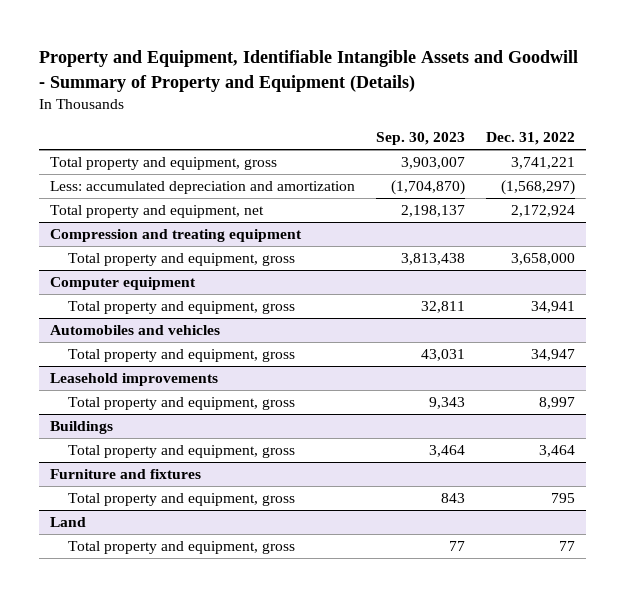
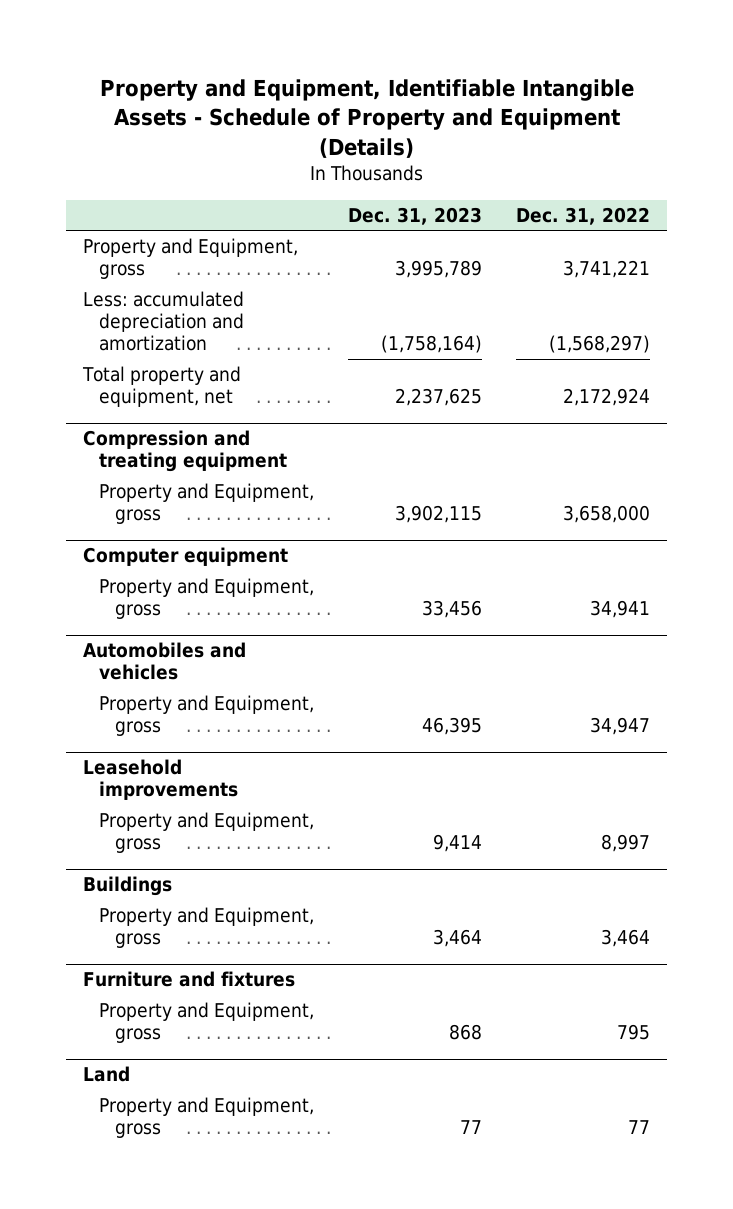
- Property and Equipment, Identifiable Intangible Assets and Goodwill - Summary of Property and Equipment (Details)
+ Property and Equipment, Identifiable Intangible Assets - Schedule of Property and Equipment (Details)
- | Sep. 30, 2023 | Dec. 31, 2022
+ | Dec. 31, 2023 | Dec. 31, 2022
- Total property and equipment, gross | 3,903,007 | 3,741,221
+ Property and Equipment, gross | 3,995,789 | 3,741,221
@ Compression and treating equipment
- Total property and equipment, gross | 3,813,438 | 3,658,000
+ Property and Equipment, gross | 3,902,115 | 3,658,000
@ Computer equipment
- Total property and equipment, gross | 32,811 | 34,941
+ Property and Equipment, gross | 33,456 | 34,941
@ Automobiles and vehicles
- Total property and equipment, gross | 43,031 | 34,947
+ Property and Equipment, gross | 46,395 | 34,947
@ Leasehold improvements
- Total property and equipment, gross | 9,343 | 8,997
+ Property and Equipment, gross | 9,414 | 8,997
@ Buildings
- Total property and equipment, gross | 3,464 | 3,464
+ Property and Equipment, gross | 3,464 | 3,464
@ Furniture and fixtures
- Total property and equipment, gross | 843 | 795
+ Property and Equipment, gross | 868 | 795
@ Land
- Total property and equipment, gross | 77 | 77
+ Property and Equipment, gross | 77 | 77

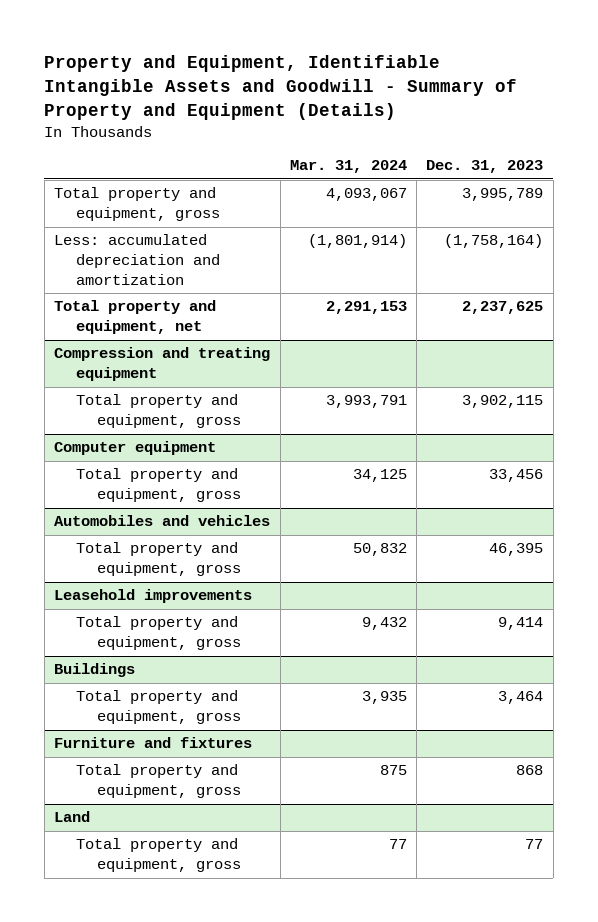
- Property and Equipment, Identifiable Intangible Assets - Schedule of Property and Equipment (Details)
+ Property and Equipment, Identifiable Intangible Assets and Goodwill - Summary of Property and Equipment (Details)
- | Dec. 31, 2023 | Dec. 31, 2022
+ | Mar. 31, 2024 | Dec. 31, 2023
- Property and Equipment, gross | 3,995,789 | 3,741,221
+ Total property and equipment, gross | 4,093,067 | 3,995,789
@ Compression and treating equipment
- Property and Equipment, gross | 3,902,115 | 3,658,000
+ Total property and equipment, gross | 3,993,791 | 3,902,115
@ Computer equipment
- Property and Equipment, gross | 33,456 | 34,941
+ Total property and equipment, gross | 34,125 | 33,456
@ Automobiles and vehicles
- Property and Equipment, gross | 46,395 | 34,947
+ Total property and equipment, gross | 50,832 | 46,395
@ Leasehold improvements
- Property and Equipment, gross | 9,414 | 8,997
+ Total property and equipment, gross | 9,432 | 9,414
@ Buildings
- Property and Equipment, gross | 3,464 | 3,464
+ Total property and equipment, gross | 3,935 | 3,464
@ Furniture and fixtures
- Property and Equipment, gross | 868 | 795
+ Total property and equipment, gross | 875 | 868
@ Land
- Property and Equipment, gross | 77 | 77
+ Total property and equipment, gross | 77 | 77

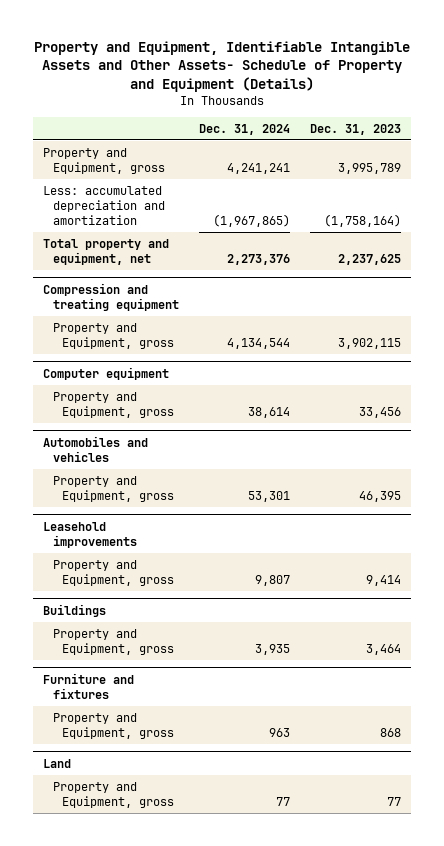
- Property and Equipment, Identifiable Intangible Assets and Goodwill - Summary of Property and Equipment (Details)
+ Property and Equipment, Identifiable Intangible Assets and Other Assets- Schedule of Property and Equipment (Details)
- | Mar. 31, 2024 | Dec. 31, 2023
+ | Dec. 31, 2024 | Dec. 31, 2023
- Total property and equipment, gross | 4,093,067 | 3,995,789
+ Property and Equipment, gross | 4,241,241 | 3,995,789
@ Compression and treating equipment
- Total property and equipment, gross | 3,993,791 | 3,902,115
+ Property and Equipment, gross | 4,134,544 | 3,902,115
@ Computer equipment
- Total property and equipment, gross | 34,125 | 33,456
+ Property and Equipment, gross | 38,614 | 33,456
@ Automobiles and vehicles
- Total property and equipment, gross | 50,832 | 46,395
+ Property and Equipment, gross | 53,301 | 46,395
@ Leasehold improvements
- Total property and equipment, gross | 9,432 | 9,414
+ Property and Equipment, gross | 9,807 | 9,414
@ Buildings
- Total property and equipment, gross | 3,935 | 3,464
+ Property and Equipment, gross | 3,935 | 3,464
@ Furniture and fixtures
- Total property and equipment, gross | 875 | 868
+ Property and Equipment, gross | 963 | 868
@ Land
- Total property and equipment, gross | 77 | 77
+ Property and Equipment, gross | 77 | 77

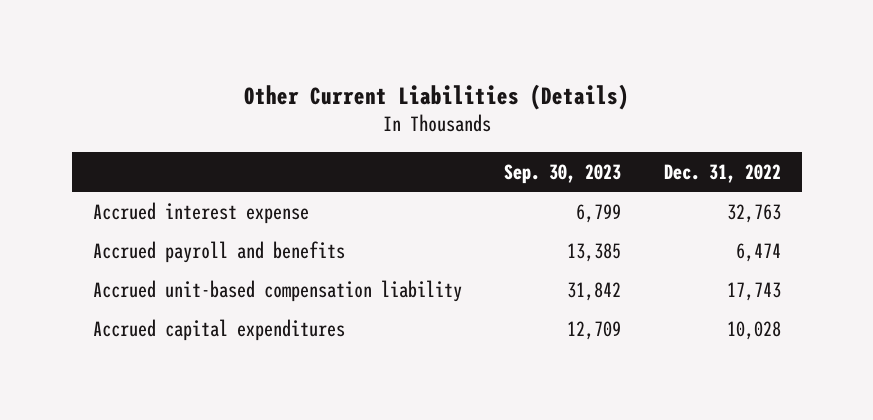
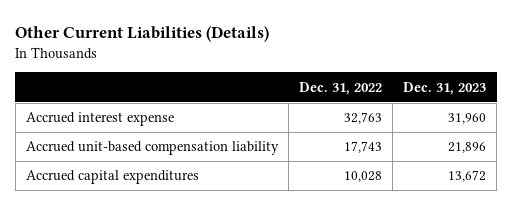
- | Sep. 30, 2023 | Dec. 31, 2022
+ | Dec. 31, 2022 | Dec. 31, 2023
- Accrued payroll and benefits | 13,385 | 6,474

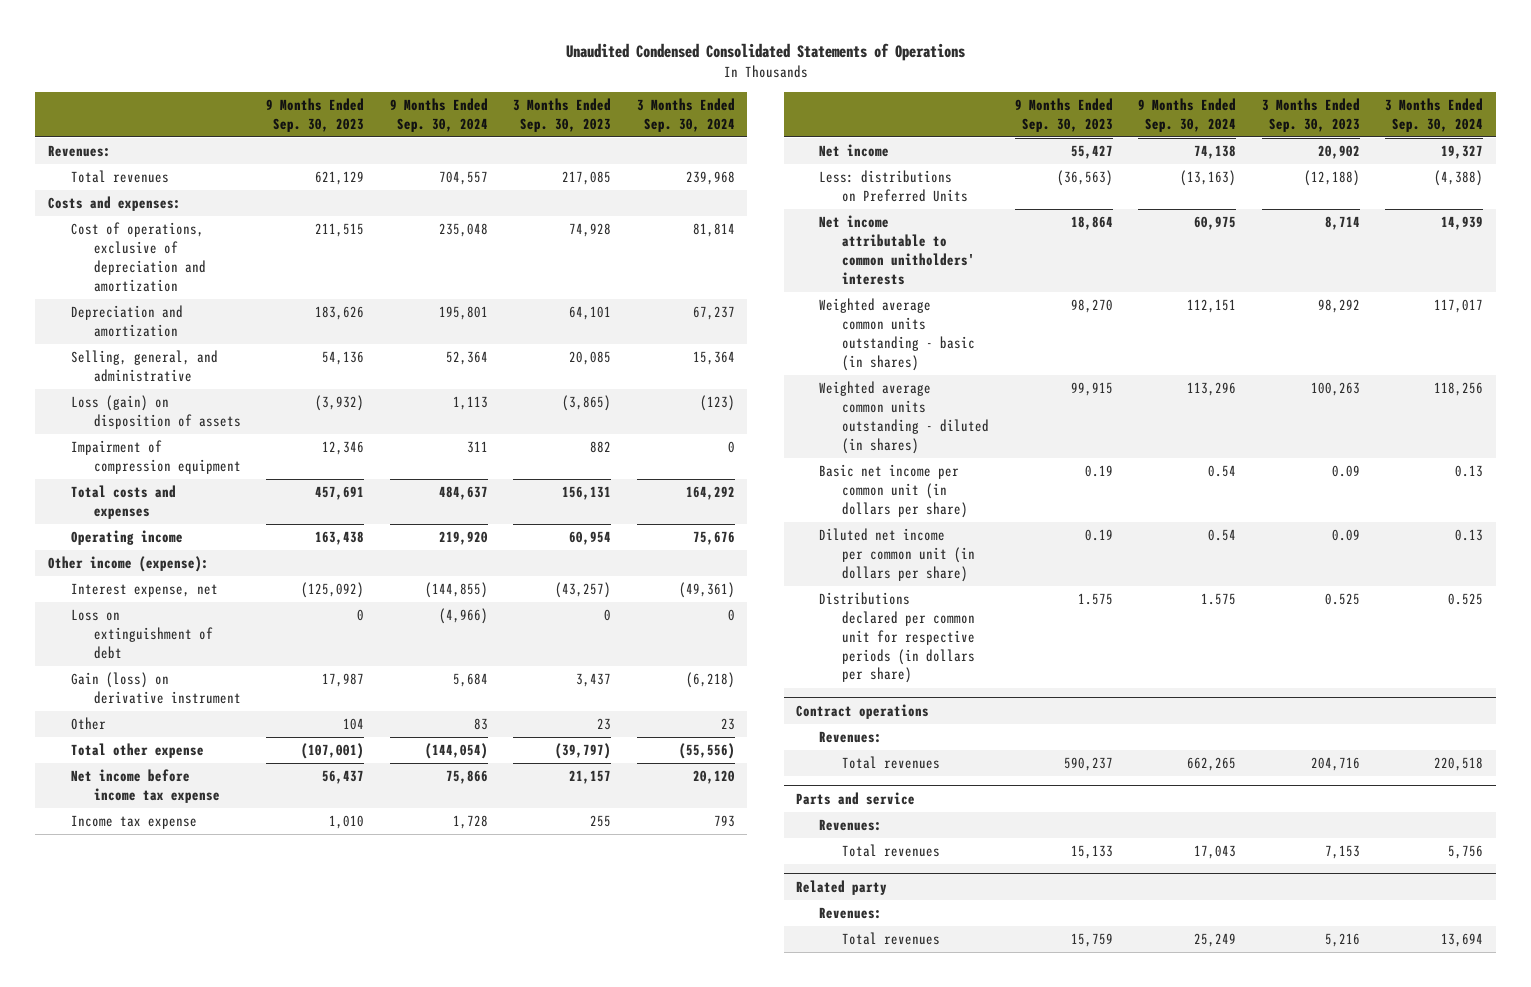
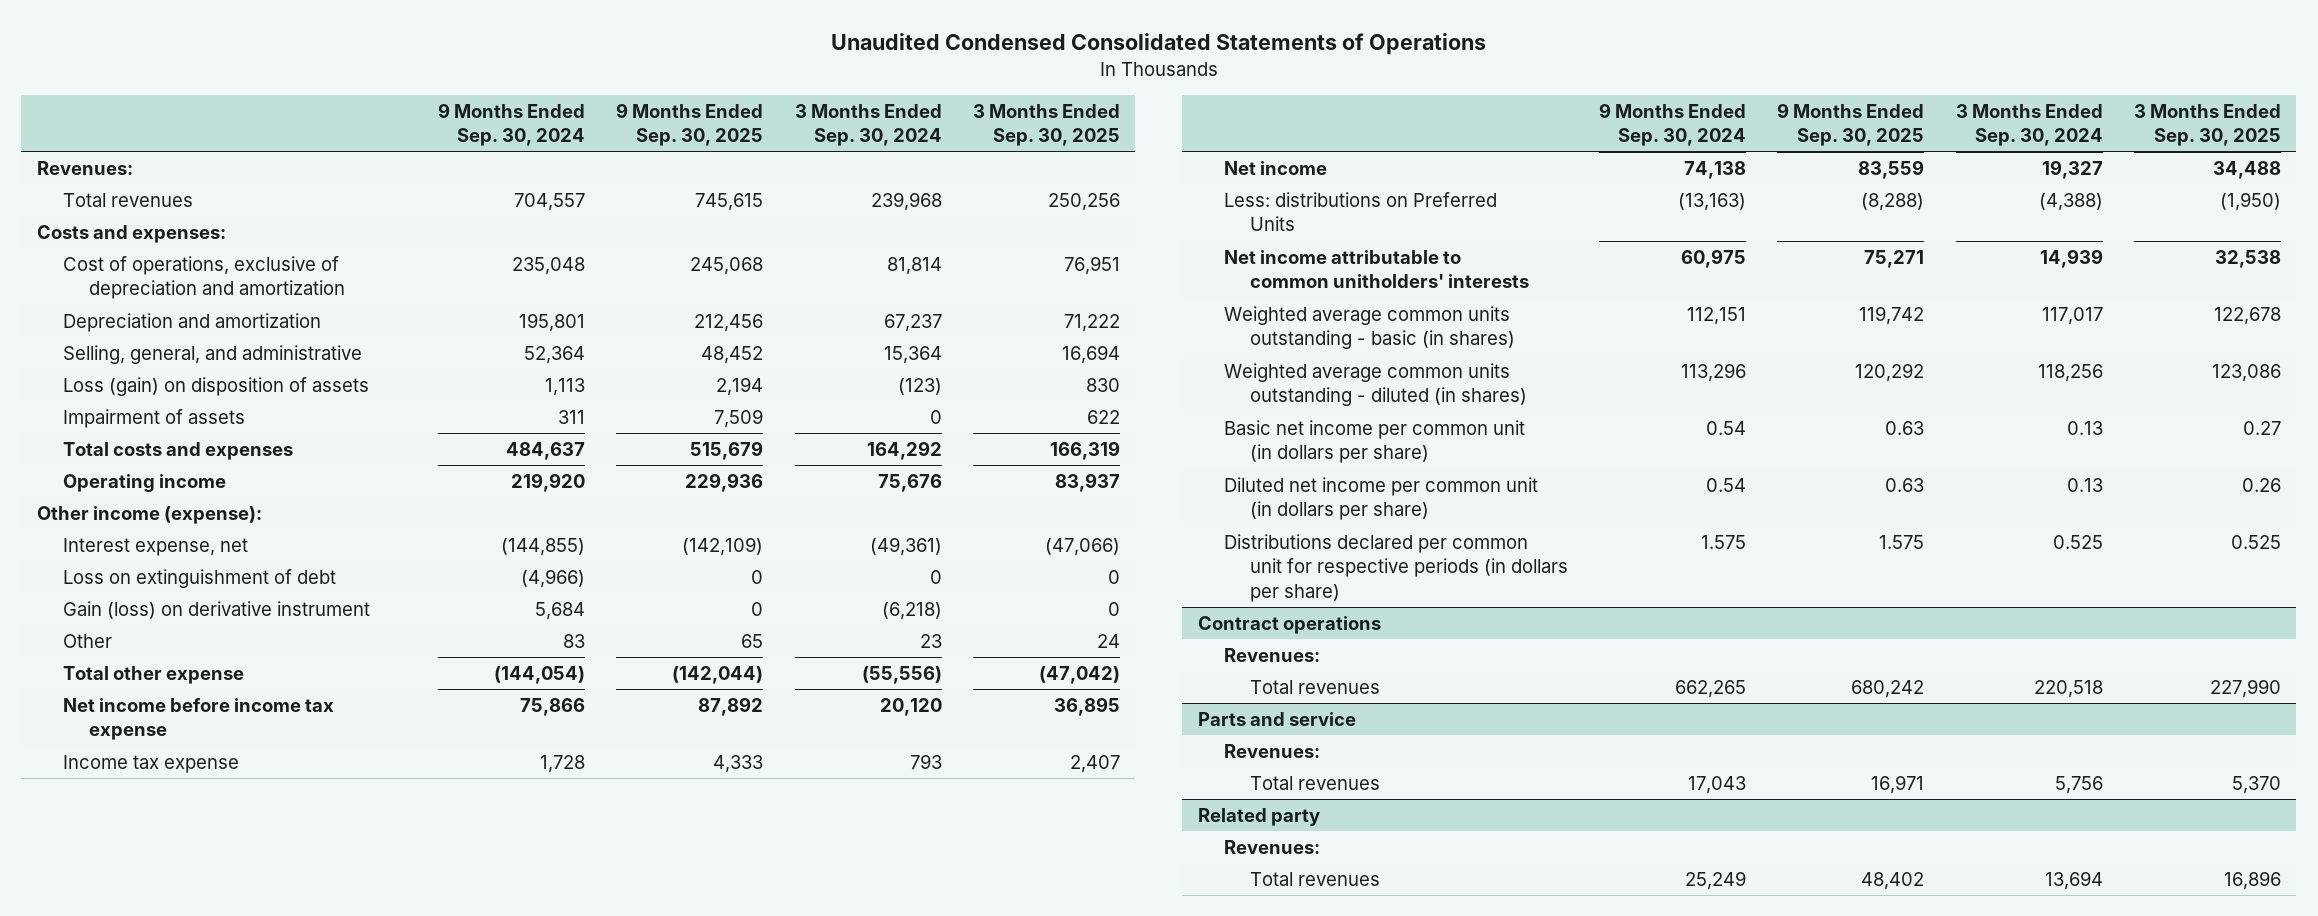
- | 9 Months Ended Sep. 30, 2023 | 9 Months Ended Sep. 30, 2024 | 3 Months Ended Sep. 30, 2023 | 3 Months Ended Sep. 30, 2024
+ | 9 Months Ended Sep. 30, 2024 | 9 Months Ended Sep. 30, 2025 | 3 Months Ended Sep. 30, 2024 | 3 Months Ended Sep. 30, 2025
- Impairment of compression equipment | 12,346 | 311 | 882 | 0
+ Impairment of assets | 311 | 7,509 | 0 | 622

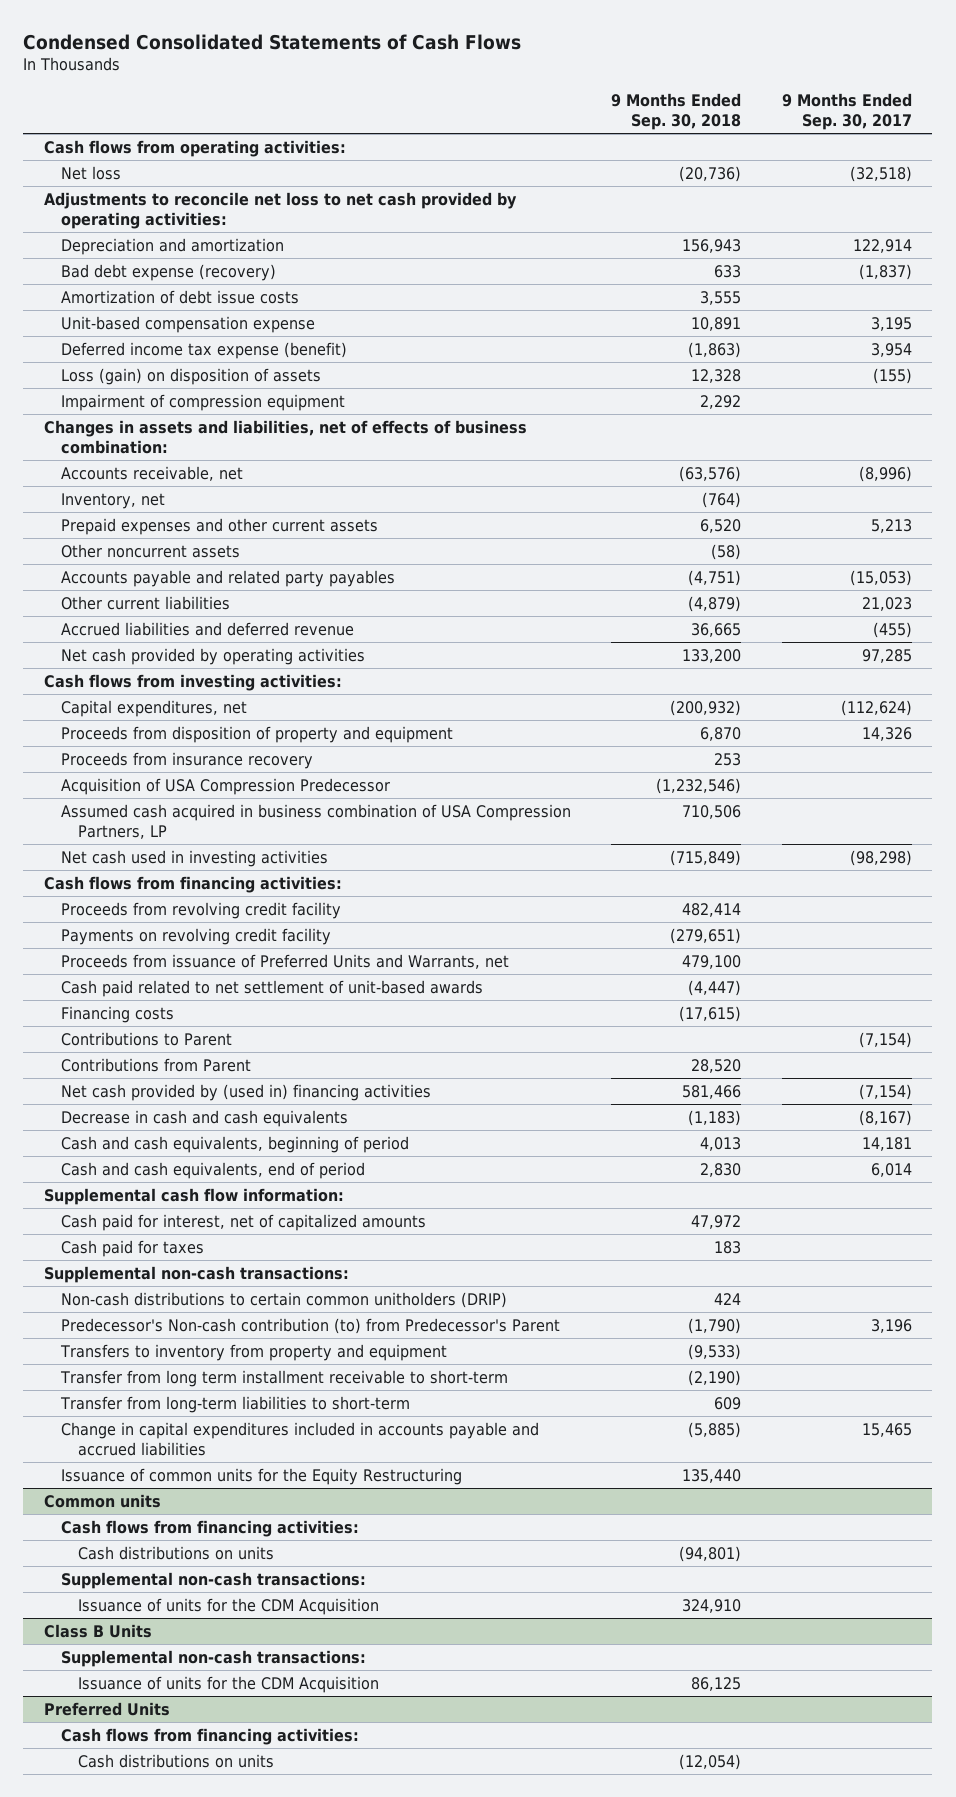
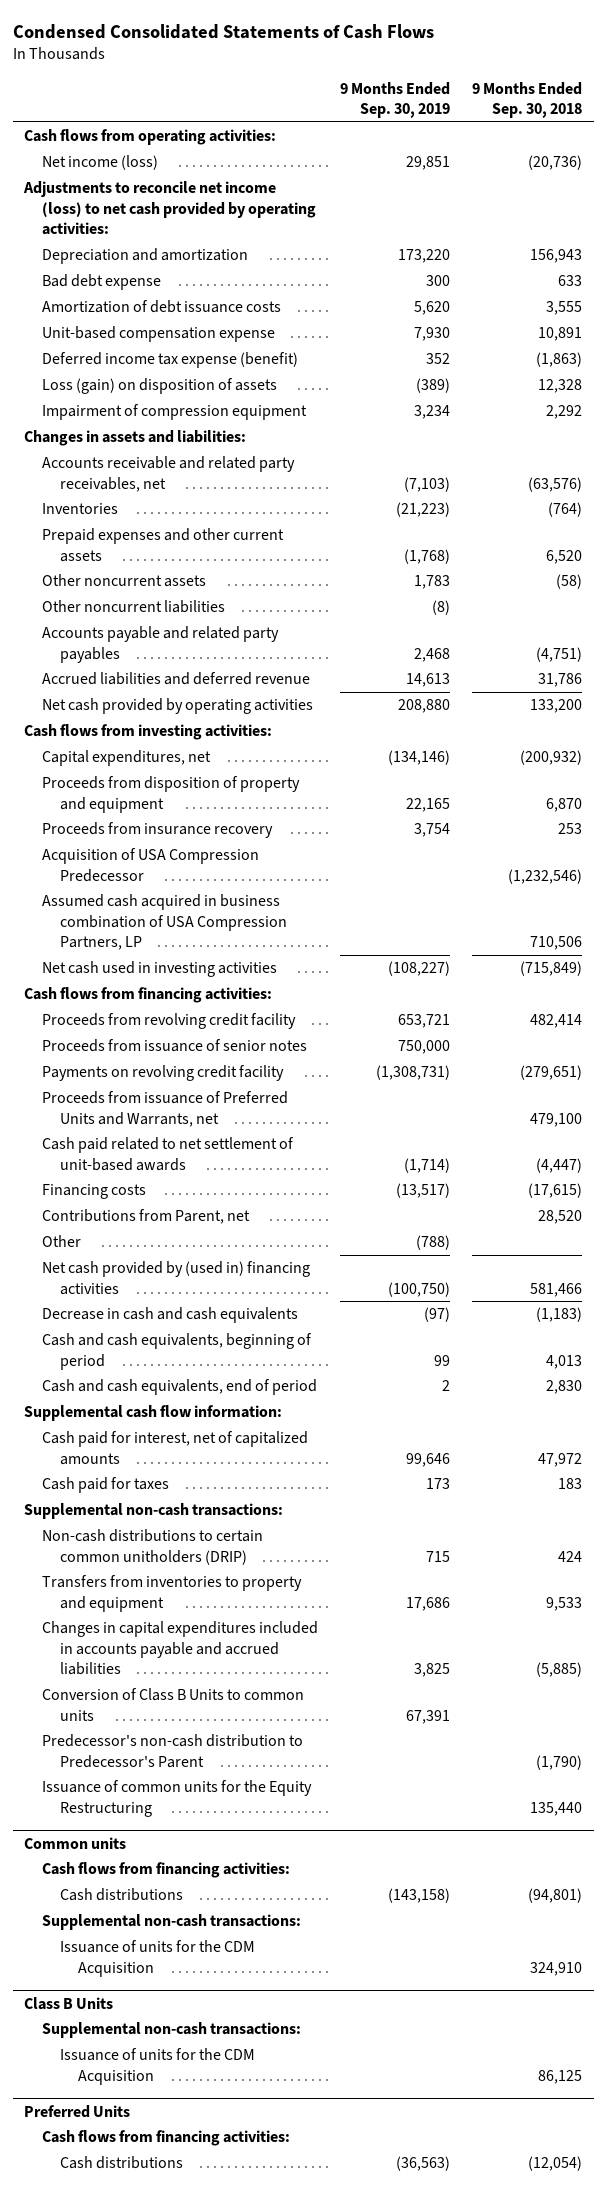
- | 9 Months Ended Sep. 30, 2018 | 9 Months Ended Sep. 30, 2017
+ | 9 Months Ended Sep. 30, 2019 | 9 Months Ended Sep. 30, 2018
- Net loss | (20,736) | (32,518)
- Adjustments to reconcile net loss to net cash provided by operating activities:
+ Net income (loss) | 29,851 | (20,736)
+ Adjustments to reconcile net income (loss) to net cash provided by operating activities:
- Bad debt expense (recovery) | 633 | (1,837)
- Amortization of debt issue costs | 3,555 |
+ Bad debt expense | 300 | 633
+ Amortization of debt issuance costs | 5,620 | 3,555
- Changes in assets and liabilities, net of effects of business combination:
- Accounts receivable, net | (63,576) | (8,996)
- Inventory, net | (764) |
+ Changes in assets and liabilities:
+ Accounts receivable and related party receivables, net | (7,103) | (63,576)
+ Inventories | (21,223) | (764)
+ Other noncurrent liabilities | (8) |
- Other current liabilities | (4,879) | 21,023
- Accrued liabilities and deferred revenue | 36,665 | (455)
+ Accrued liabilities and deferred revenue | 14,613 | 31,786
+ Proceeds from issuance of senior notes | 750,000 |
- Contributions to Parent | | (7,154)
- Contributions from Parent | 28,520 |
+ Contributions from Parent, net | | 28,520
+ Other | (788) |
- Predecessor's Non-cash contribution (to) from Predecessor's Parent | (1,790) | 3,196
- Transfers to inventory from property and equipment | (9,533) |
- Transfer from long term installment receivable to short-term | (2,190) |
- Transfer from long-term liabilities to short-term | 609 |
- Change in capital expenditures included in accounts payable and accrued liabilities | (5,885) | 15,465
+ Transfers from inventories to property and equipment | 17,686 | 9,533
+ Changes in capital expenditures included in accounts payable and accrued liabilities | 3,825 | (5,885)
+ Conversion of Class B Units to common units | 67,391 |
+ Predecessor's non-cash distribution to Predecessor's Parent | | (1,790)
@ Common units
- Cash distributions on units | (94,801) |
+ Cash distributions | (143,158) | (94,801)
@ Preferred Units
- Cash distributions on units | (12,054) |
+ Cash distributions | (36,563) | (12,054)

